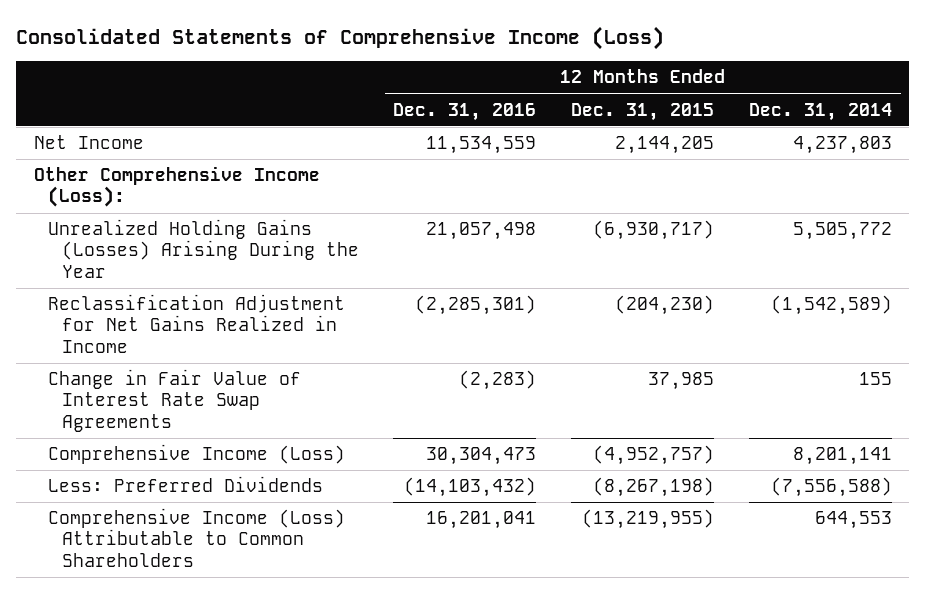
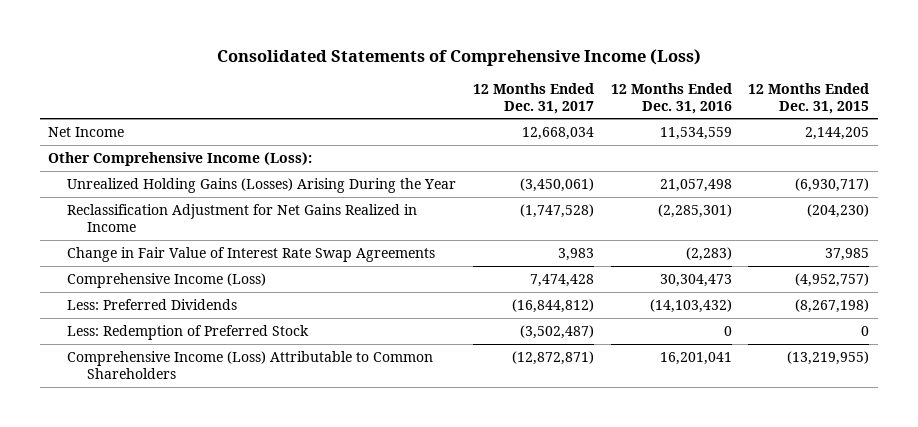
- | 12 Months Ended Dec. 31, 2016 | 12 Months Ended Dec. 31, 2015 | 12 Months Ended Dec. 31, 2014
+ | 12 Months Ended Dec. 31, 2017 | 12 Months Ended Dec. 31, 2016 | 12 Months Ended Dec. 31, 2015
+ Less: Redemption of Preferred Stock | (3,502,487) | 0 | 0

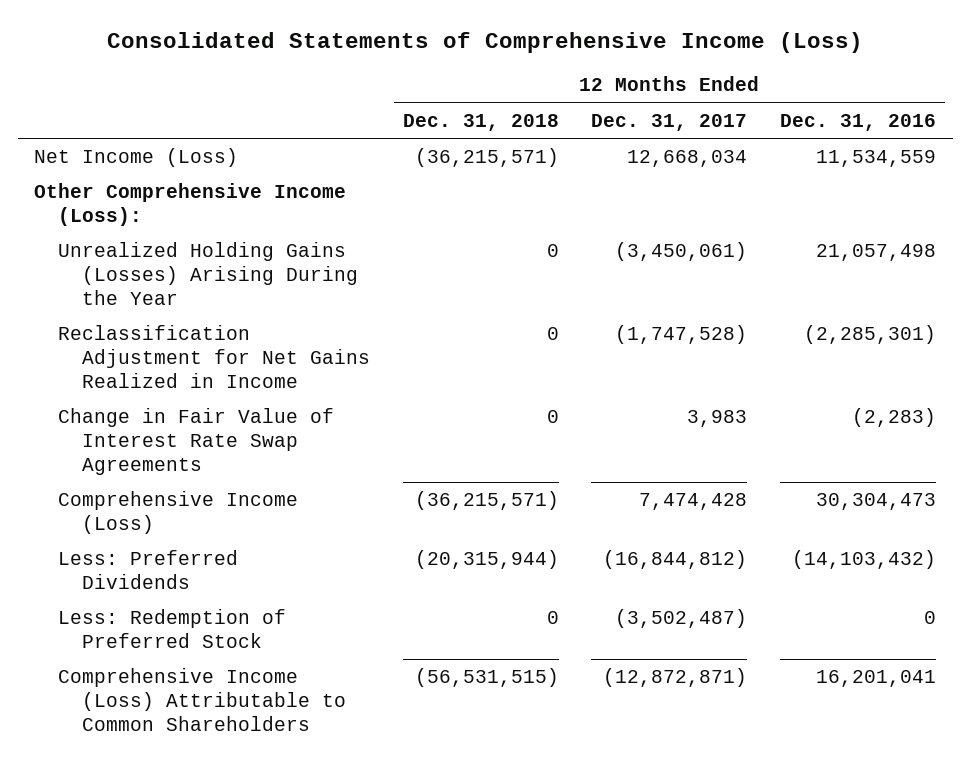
- | 12 Months Ended Dec. 31, 2017 | 12 Months Ended Dec. 31, 2016 | 12 Months Ended Dec. 31, 2015
+ | 12 Months Ended Dec. 31, 2018 | 12 Months Ended Dec. 31, 2017 | 12 Months Ended Dec. 31, 2016
- Net Income | 12,668,034 | 11,534,559 | 2,144,205
+ Net Income (Loss) | (36,215,571) | 12,668,034 | 11,534,559

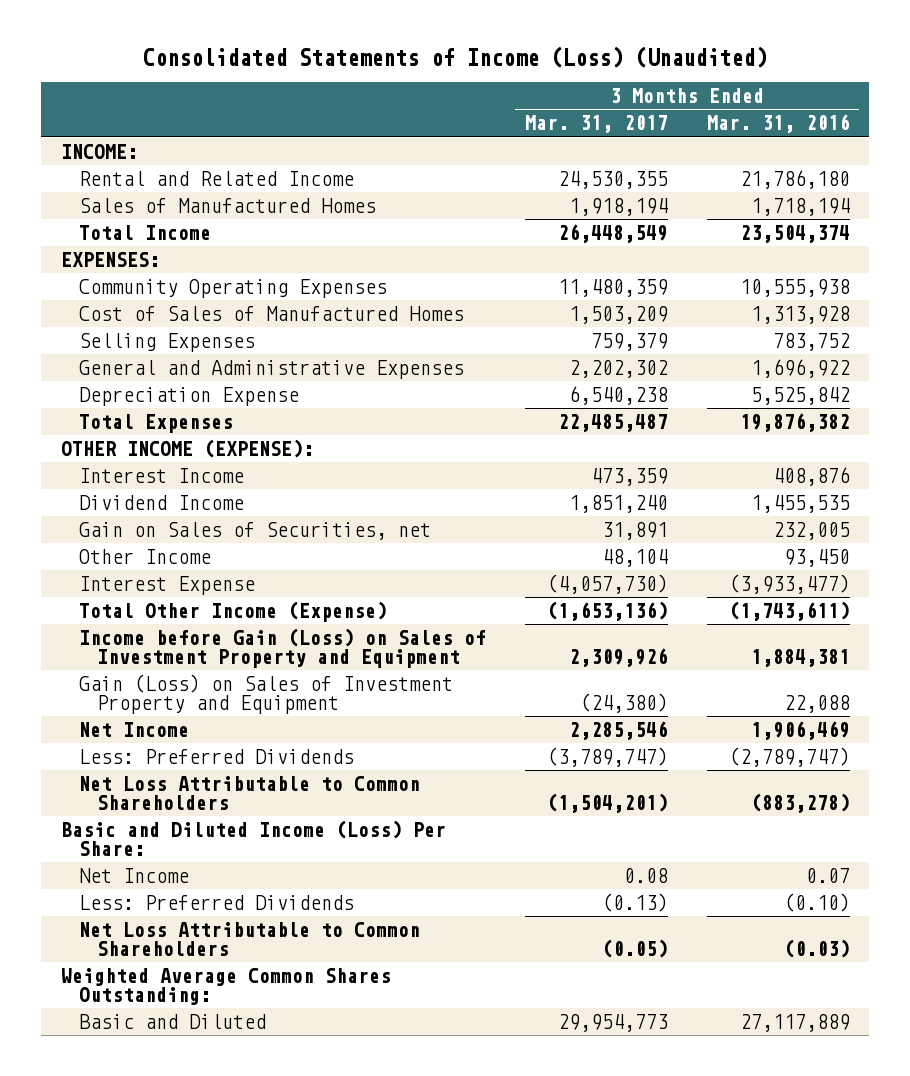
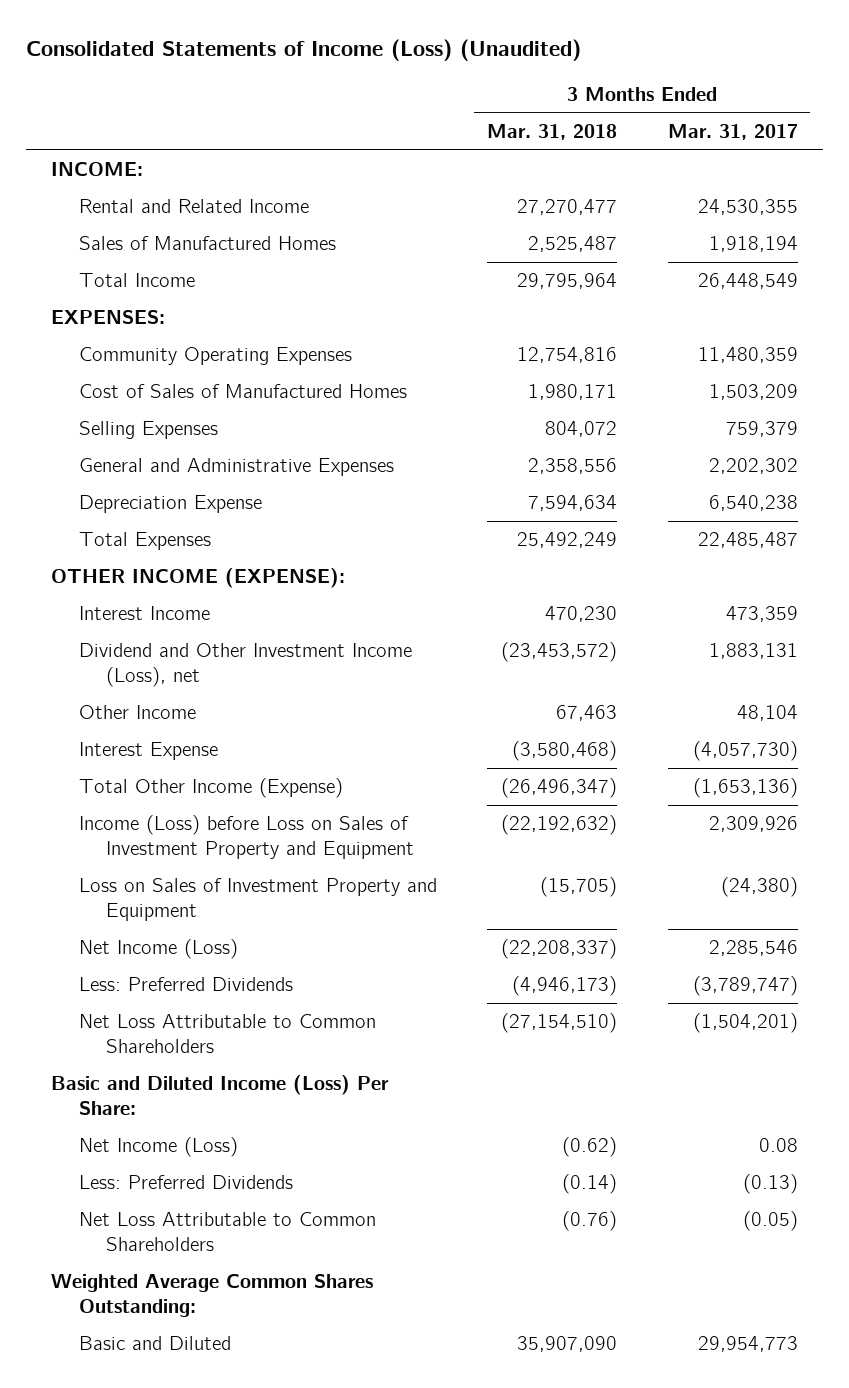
- | 3 Months Ended Mar. 31, 2017 | 3 Months Ended Mar. 31, 2016
+ | 3 Months Ended Mar. 31, 2018 | 3 Months Ended Mar. 31, 2017
- Dividend Income | 1,851,240 | 1,455,535
- Gain on Sales of Securities, net | 31,891 | 232,005
+ Dividend and Other Investment Income (Loss), net | (23,453,572) | 1,883,131
- Income before Gain (Loss) on Sales of Investment Property and Equipment | 2,309,926 | 1,884,381
- Gain (Loss) on Sales of Investment Property and Equipment | (24,380) | 22,088
- Net Income | 2,285,546 | 1,906,469
+ Income (Loss) before Loss on Sales of Investment Property and Equipment | (22,192,632) | 2,309,926
+ Loss on Sales of Investment Property and Equipment | (15,705) | (24,380)
+ Net Income (Loss) | (22,208,337) | 2,285,546
- Net Income | 0.08 | 0.07
+ Net Income (Loss) | (0.62) | 0.08

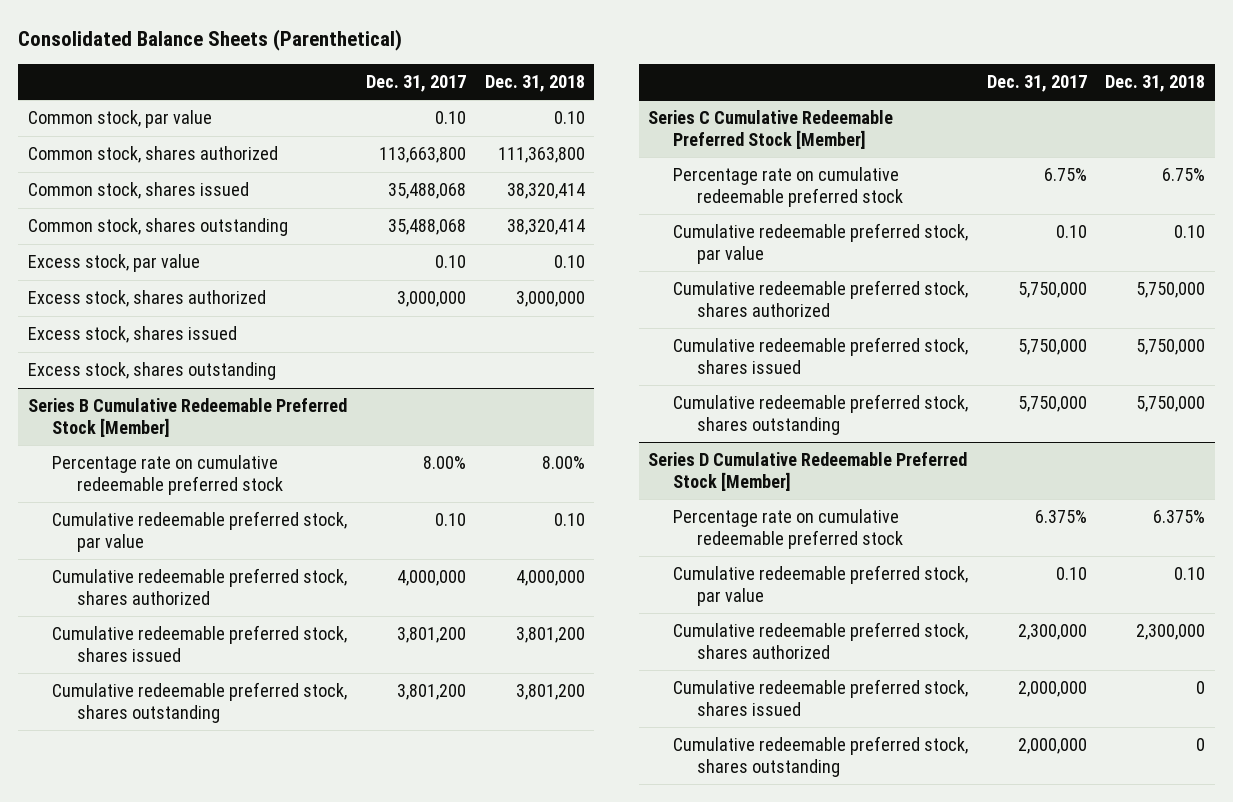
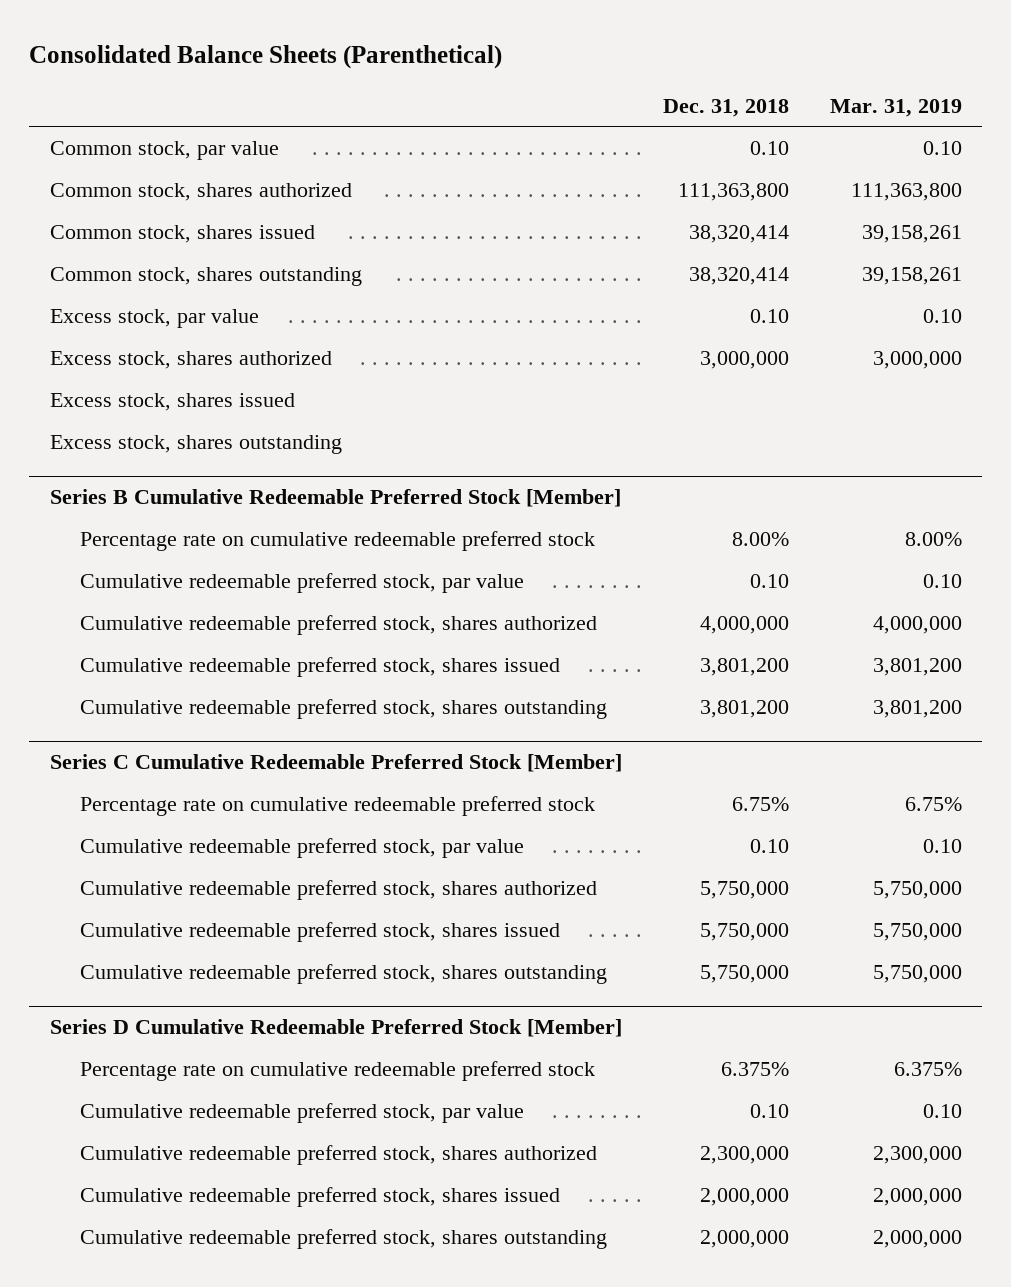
- | Dec. 31, 2017 | Dec. 31, 2018
+ | Dec. 31, 2018 | Mar. 31, 2019
@ Series D Cumulative Redeemable Preferred Stock [Member]
- Cumulative redeemable preferred stock, shares issued | 2,000,000 | 0
- Cumulative redeemable preferred stock, shares outstanding | 2,000,000 | 0
+ Cumulative redeemable preferred stock, shares issued | 2,000,000 | 2,000,000
+ Cumulative redeemable preferred stock, shares outstanding | 2,000,000 | 2,000,000

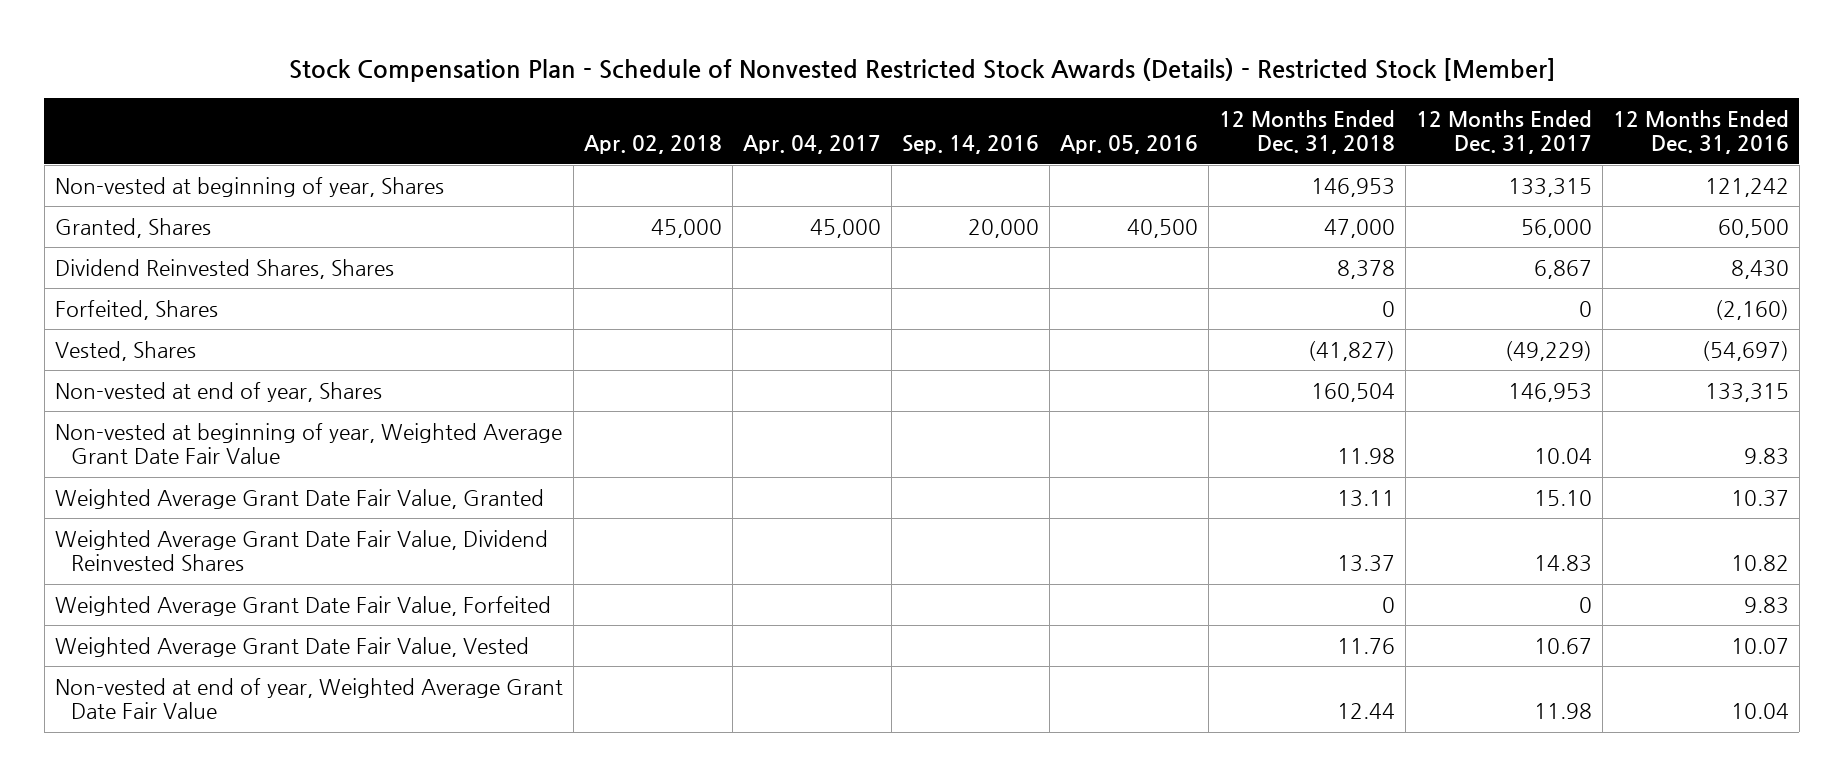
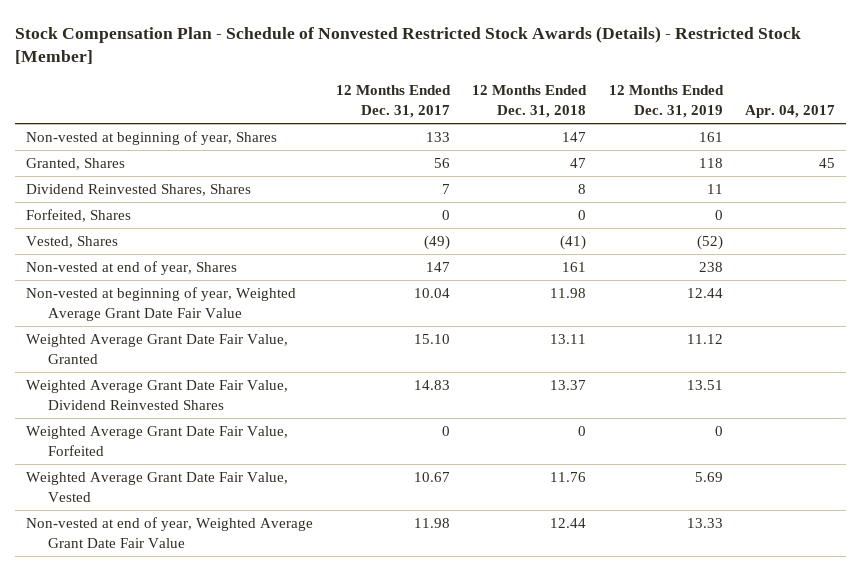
- | Apr. 02, 2018 | Apr. 04, 2017 | Sep. 14, 2016 | Apr. 05, 2016 | 12 Months Ended Dec. 31, 2018 | 12 Months Ended Dec. 31, 2017 | 12 Months Ended Dec. 31, 2016
+ | 12 Months Ended Dec. 31, 2017 | 12 Months Ended Dec. 31, 2018 | 12 Months Ended Dec. 31, 2019 | Apr. 04, 2017
- Non-vested at beginning of year, Shares | | | | | 146,953 | 133,315 | 121,242
- Granted, Shares | 45,000 | 45,000 | 20,000 | 40,500 | 47,000 | 56,000 | 60,500
- Dividend Reinvested Shares, Shares | | | | | 8,378 | 6,867 | 8,430
+ Non-vested at beginning of year, Shares | 133 | 147 | 161 |
+ Granted, Shares | 56 | 47 | 118 | 45
+ Dividend Reinvested Shares, Shares | 7 | 8 | 11 |
- Vested, Shares | | | | | (41,827) | (49,229) | (54,697)
- Non-vested at end of year, Shares | | | | | 160,504 | 146,953 | 133,315
+ Vested, Shares | (49) | (41) | (52) |
+ Non-vested at end of year, Shares | 147 | 161 | 238 |

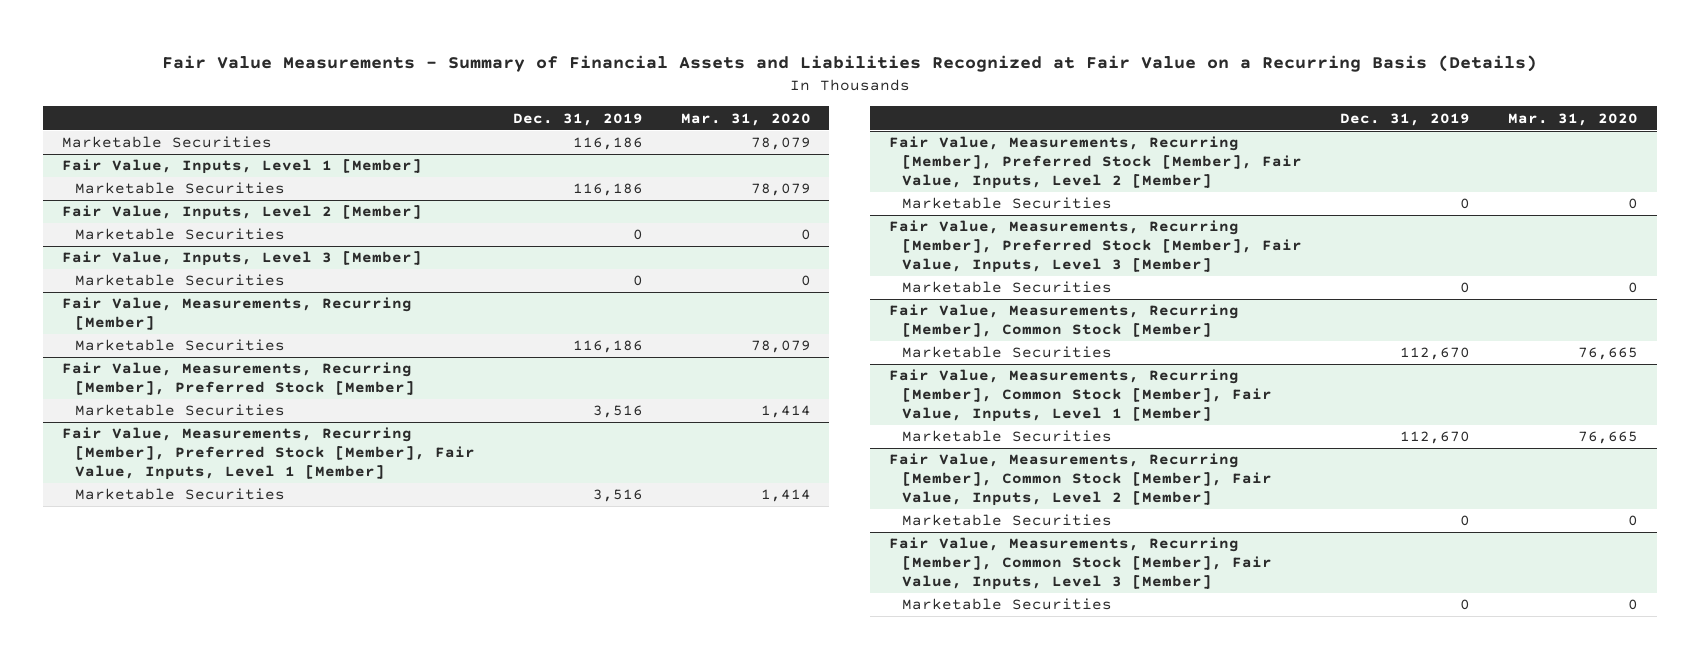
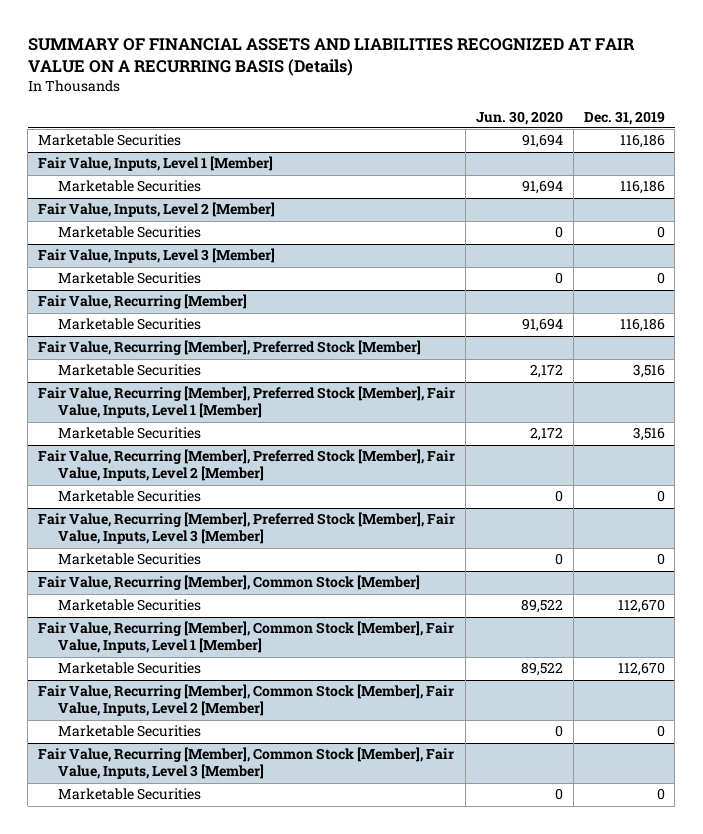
- Fair Value Measurements - Summary of Financial Assets and Liabilities Recognized at Fair Value on a Recurring Basis (Details)
+ SUMMARY OF FINANCIAL ASSETS AND LIABILITIES RECOGNIZED AT FAIR VALUE ON A RECURRING BASIS (Details)
- | Dec. 31, 2019 | Mar. 31, 2020
+ | Jun. 30, 2020 | Dec. 31, 2019
- Fair Value, Measurements, Recurring [Member]
+ Fair Value, Recurring [Member]
- Fair Value, Measurements, Recurring [Member], Preferred Stock [Member]
+ Fair Value, Recurring [Member], Preferred Stock [Member]
- Fair Value, Measurements, Recurring [Member], Preferred Stock [Member], Fair Value, Inputs, Level 1 [Member]
+ Fair Value, Recurring [Member], Preferred Stock [Member], Fair Value, Inputs, Level 1 [Member]
- Fair Value, Measurements, Recurring [Member], Preferred Stock [Member], Fair Value, Inputs, Level 2 [Member]
+ Fair Value, Recurring [Member], Preferred Stock [Member], Fair Value, Inputs, Level 2 [Member]
- Fair Value, Measurements, Recurring [Member], Preferred Stock [Member], Fair Value, Inputs, Level 3 [Member]
+ Fair Value, Recurring [Member], Preferred Stock [Member], Fair Value, Inputs, Level 3 [Member]
- Fair Value, Measurements, Recurring [Member], Common Stock [Member]
+ Fair Value, Recurring [Member], Common Stock [Member]
- Fair Value, Measurements, Recurring [Member], Common Stock [Member], Fair Value, Inputs, Level 1 [Member]
+ Fair Value, Recurring [Member], Common Stock [Member], Fair Value, Inputs, Level 1 [Member]
- Fair Value, Measurements, Recurring [Member], Common Stock [Member], Fair Value, Inputs, Level 2 [Member]
+ Fair Value, Recurring [Member], Common Stock [Member], Fair Value, Inputs, Level 2 [Member]
- Fair Value, Measurements, Recurring [Member], Common Stock [Member], Fair Value, Inputs, Level 3 [Member]
+ Fair Value, Recurring [Member], Common Stock [Member], Fair Value, Inputs, Level 3 [Member]

